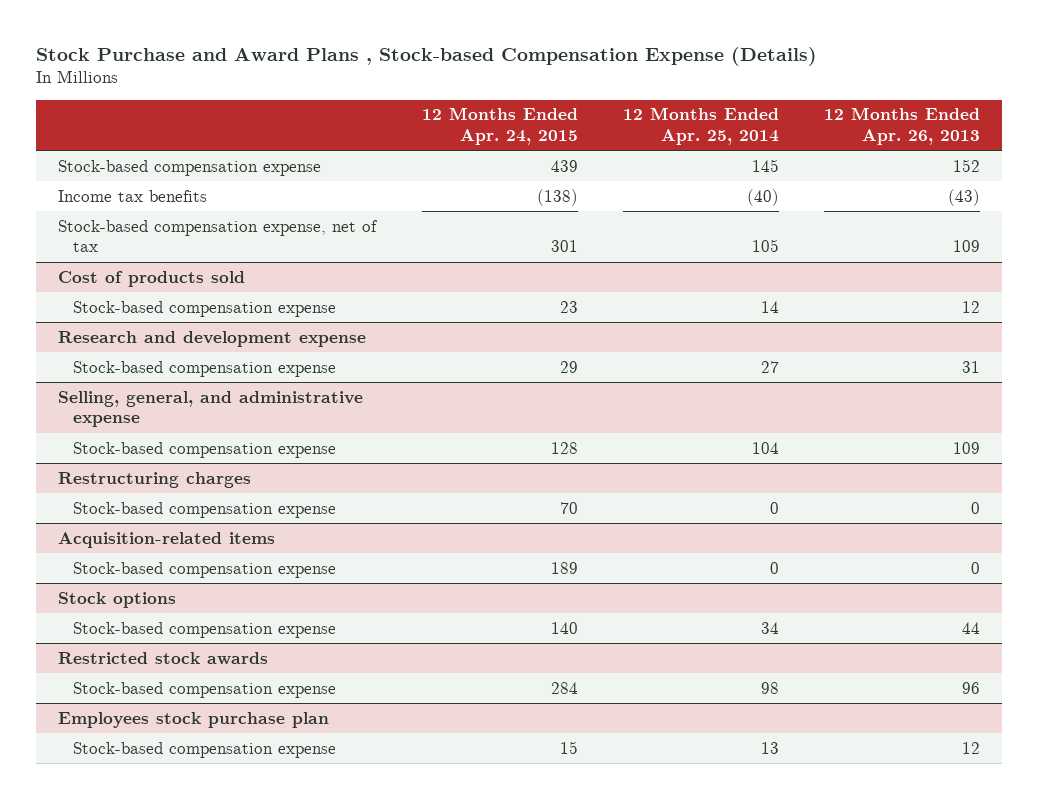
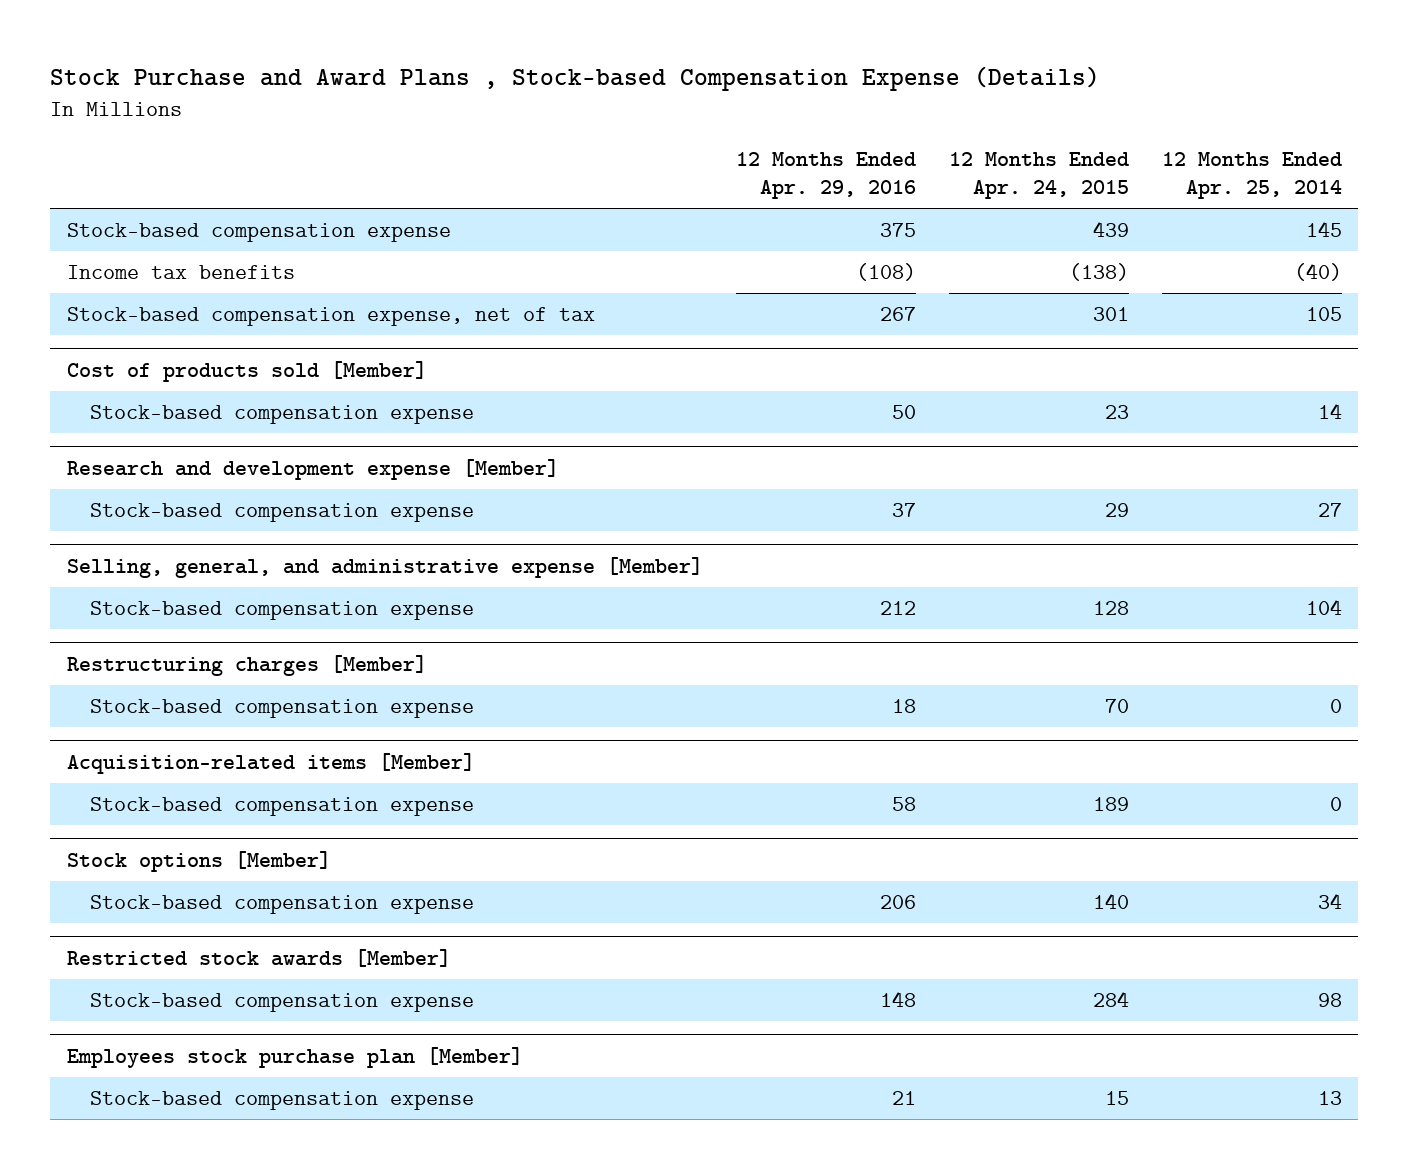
- | 12 Months Ended Apr. 24, 2015 | 12 Months Ended Apr. 25, 2014 | 12 Months Ended Apr. 26, 2013
+ | 12 Months Ended Apr. 29, 2016 | 12 Months Ended Apr. 24, 2015 | 12 Months Ended Apr. 25, 2014
- Cost of products sold
+ Cost of products sold [Member]
- Research and development expense
+ Research and development expense [Member]
- Selling, general, and administrative expense
+ Selling, general, and administrative expense [Member]
- Restructuring charges
+ Restructuring charges [Member]
- Acquisition-related items
+ Acquisition-related items [Member]
- Stock options
+ Stock options [Member]
- Restricted stock awards
+ Restricted stock awards [Member]
- Employees stock purchase plan
+ Employees stock purchase plan [Member]

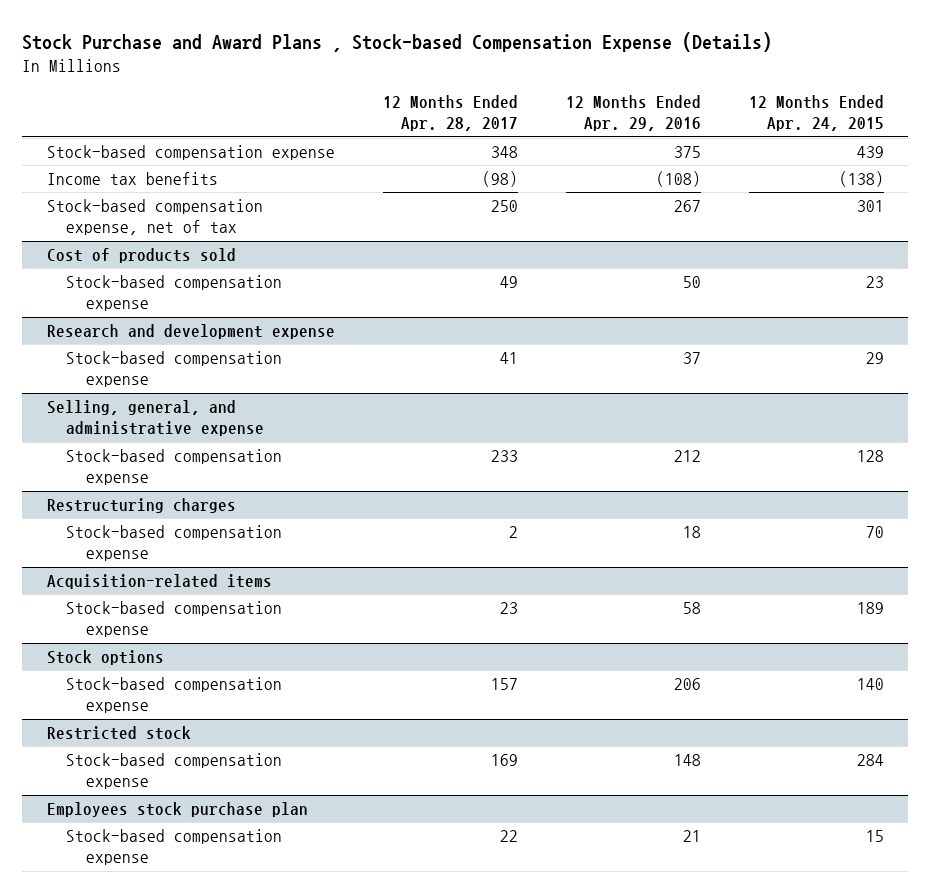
- | 12 Months Ended Apr. 29, 2016 | 12 Months Ended Apr. 24, 2015 | 12 Months Ended Apr. 25, 2014
+ | 12 Months Ended Apr. 28, 2017 | 12 Months Ended Apr. 29, 2016 | 12 Months Ended Apr. 24, 2015
- Cost of products sold [Member]
+ Cost of products sold
- Research and development expense [Member]
+ Research and development expense
- Selling, general, and administrative expense [Member]
+ Selling, general, and administrative expense
- Restructuring charges [Member]
+ Restructuring charges
- Acquisition-related items [Member]
+ Acquisition-related items
- Stock options [Member]
+ Stock options
- Restricted stock awards [Member]
+ Restricted stock
- Employees stock purchase plan [Member]
+ Employees stock purchase plan

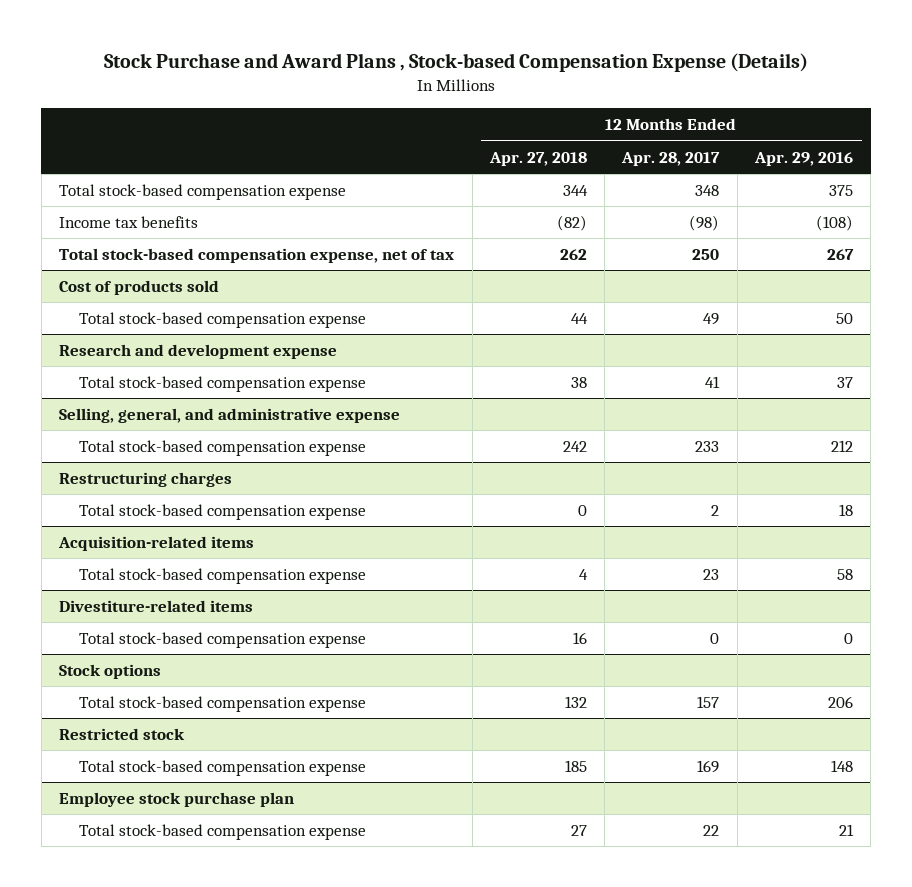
- | 12 Months Ended Apr. 28, 2017 | 12 Months Ended Apr. 29, 2016 | 12 Months Ended Apr. 24, 2015
+ | 12 Months Ended Apr. 27, 2018 | 12 Months Ended Apr. 28, 2017 | 12 Months Ended Apr. 29, 2016
- Stock-based compensation expense | 348 | 375 | 439
+ Total stock-based compensation expense | 344 | 348 | 375
- Stock-based compensation expense, net of tax | 250 | 267 | 301
+ Total stock-based compensation expense, net of tax | 262 | 250 | 267
@ Cost of products sold
- Stock-based compensation expense | 49 | 50 | 23
+ Total stock-based compensation expense | 44 | 49 | 50
@ Research and development expense
- Stock-based compensation expense | 41 | 37 | 29
+ Total stock-based compensation expense | 38 | 41 | 37
@ Selling, general, and administrative expense
- Stock-based compensation expense | 233 | 212 | 128
+ Total stock-based compensation expense | 242 | 233 | 212
@ Restructuring charges
- Stock-based compensation expense | 2 | 18 | 70
+ Total stock-based compensation expense | 0 | 2 | 18
@ Acquisition-related items
- Stock-based compensation expense | 23 | 58 | 189
+ Total stock-based compensation expense | 4 | 23 | 58
+ Divestiture-related items
+ Total stock-based compensation expense | 16 | 0 | 0
@ Stock options
- Stock-based compensation expense | 157 | 206 | 140
+ Total stock-based compensation expense | 132 | 157 | 206
@ Restricted stock
- Stock-based compensation expense | 169 | 148 | 284
- Employees stock purchase plan
- Stock-based compensation expense | 22 | 21 | 15
@ Restricted stock
+ Total stock-based compensation expense | 185 | 169 | 148
+ Employee stock purchase plan
+ Total stock-based compensation expense | 27 | 22 | 21

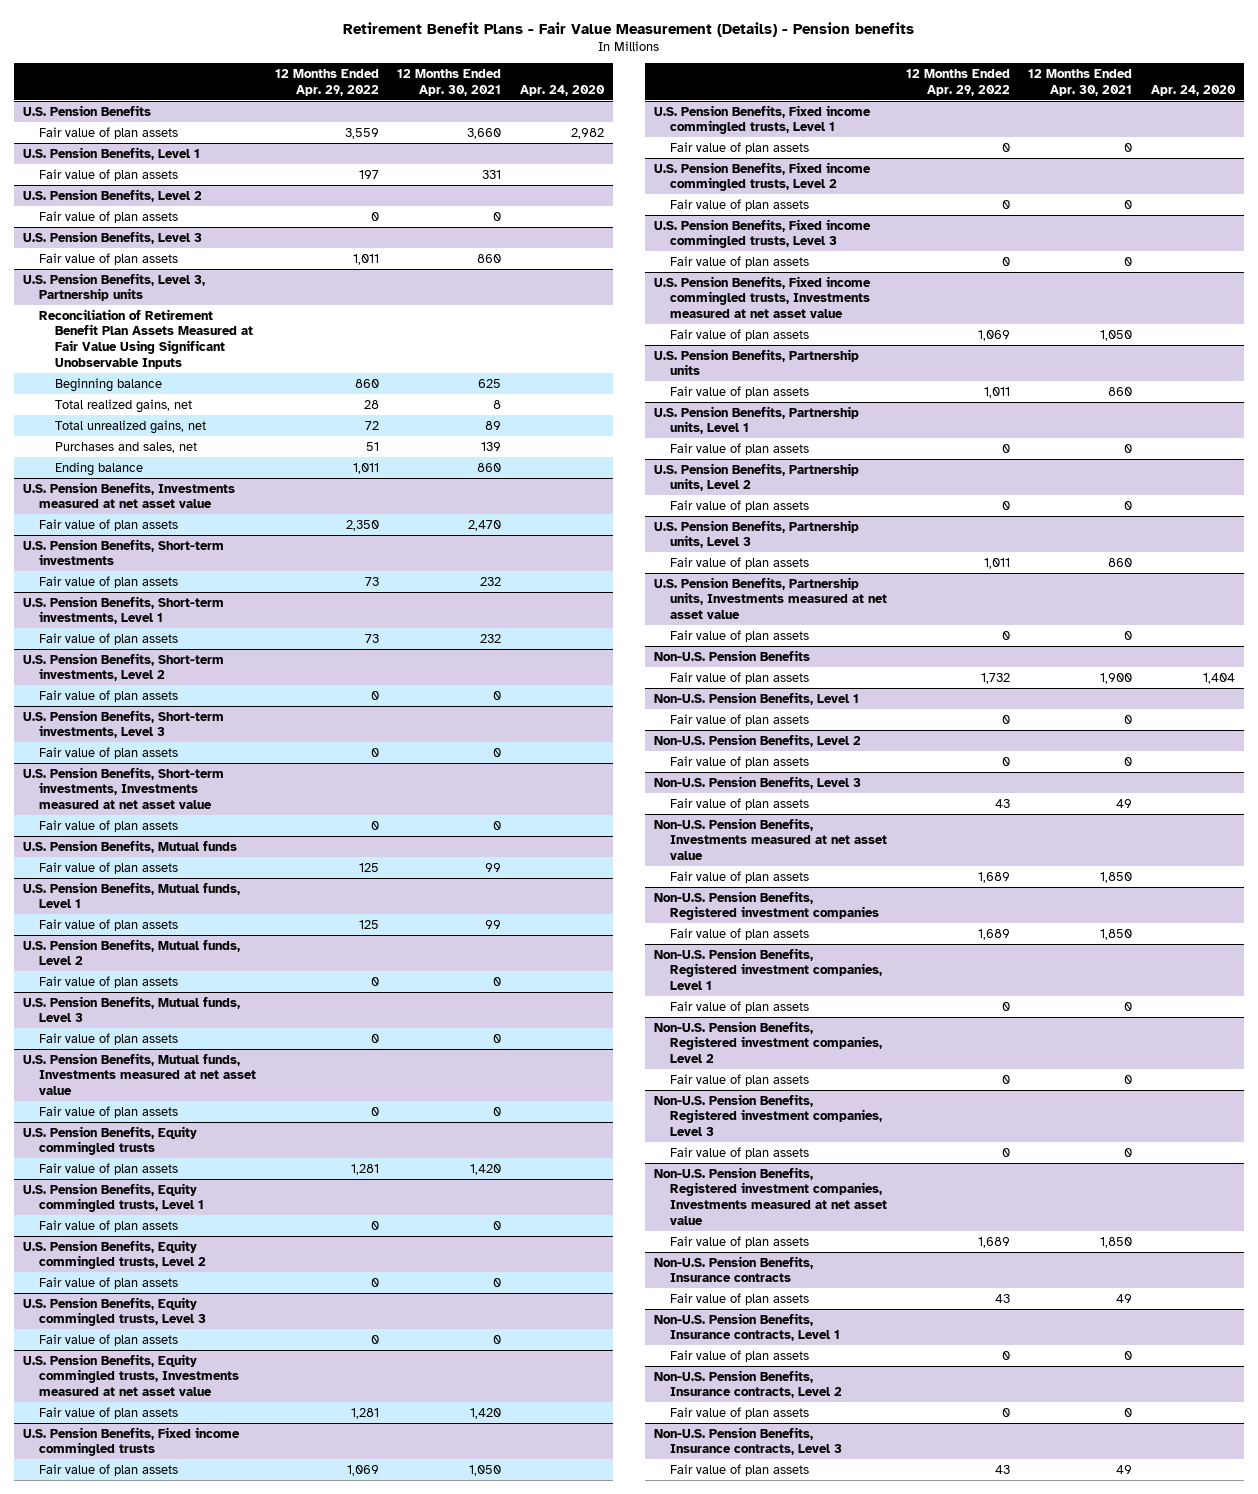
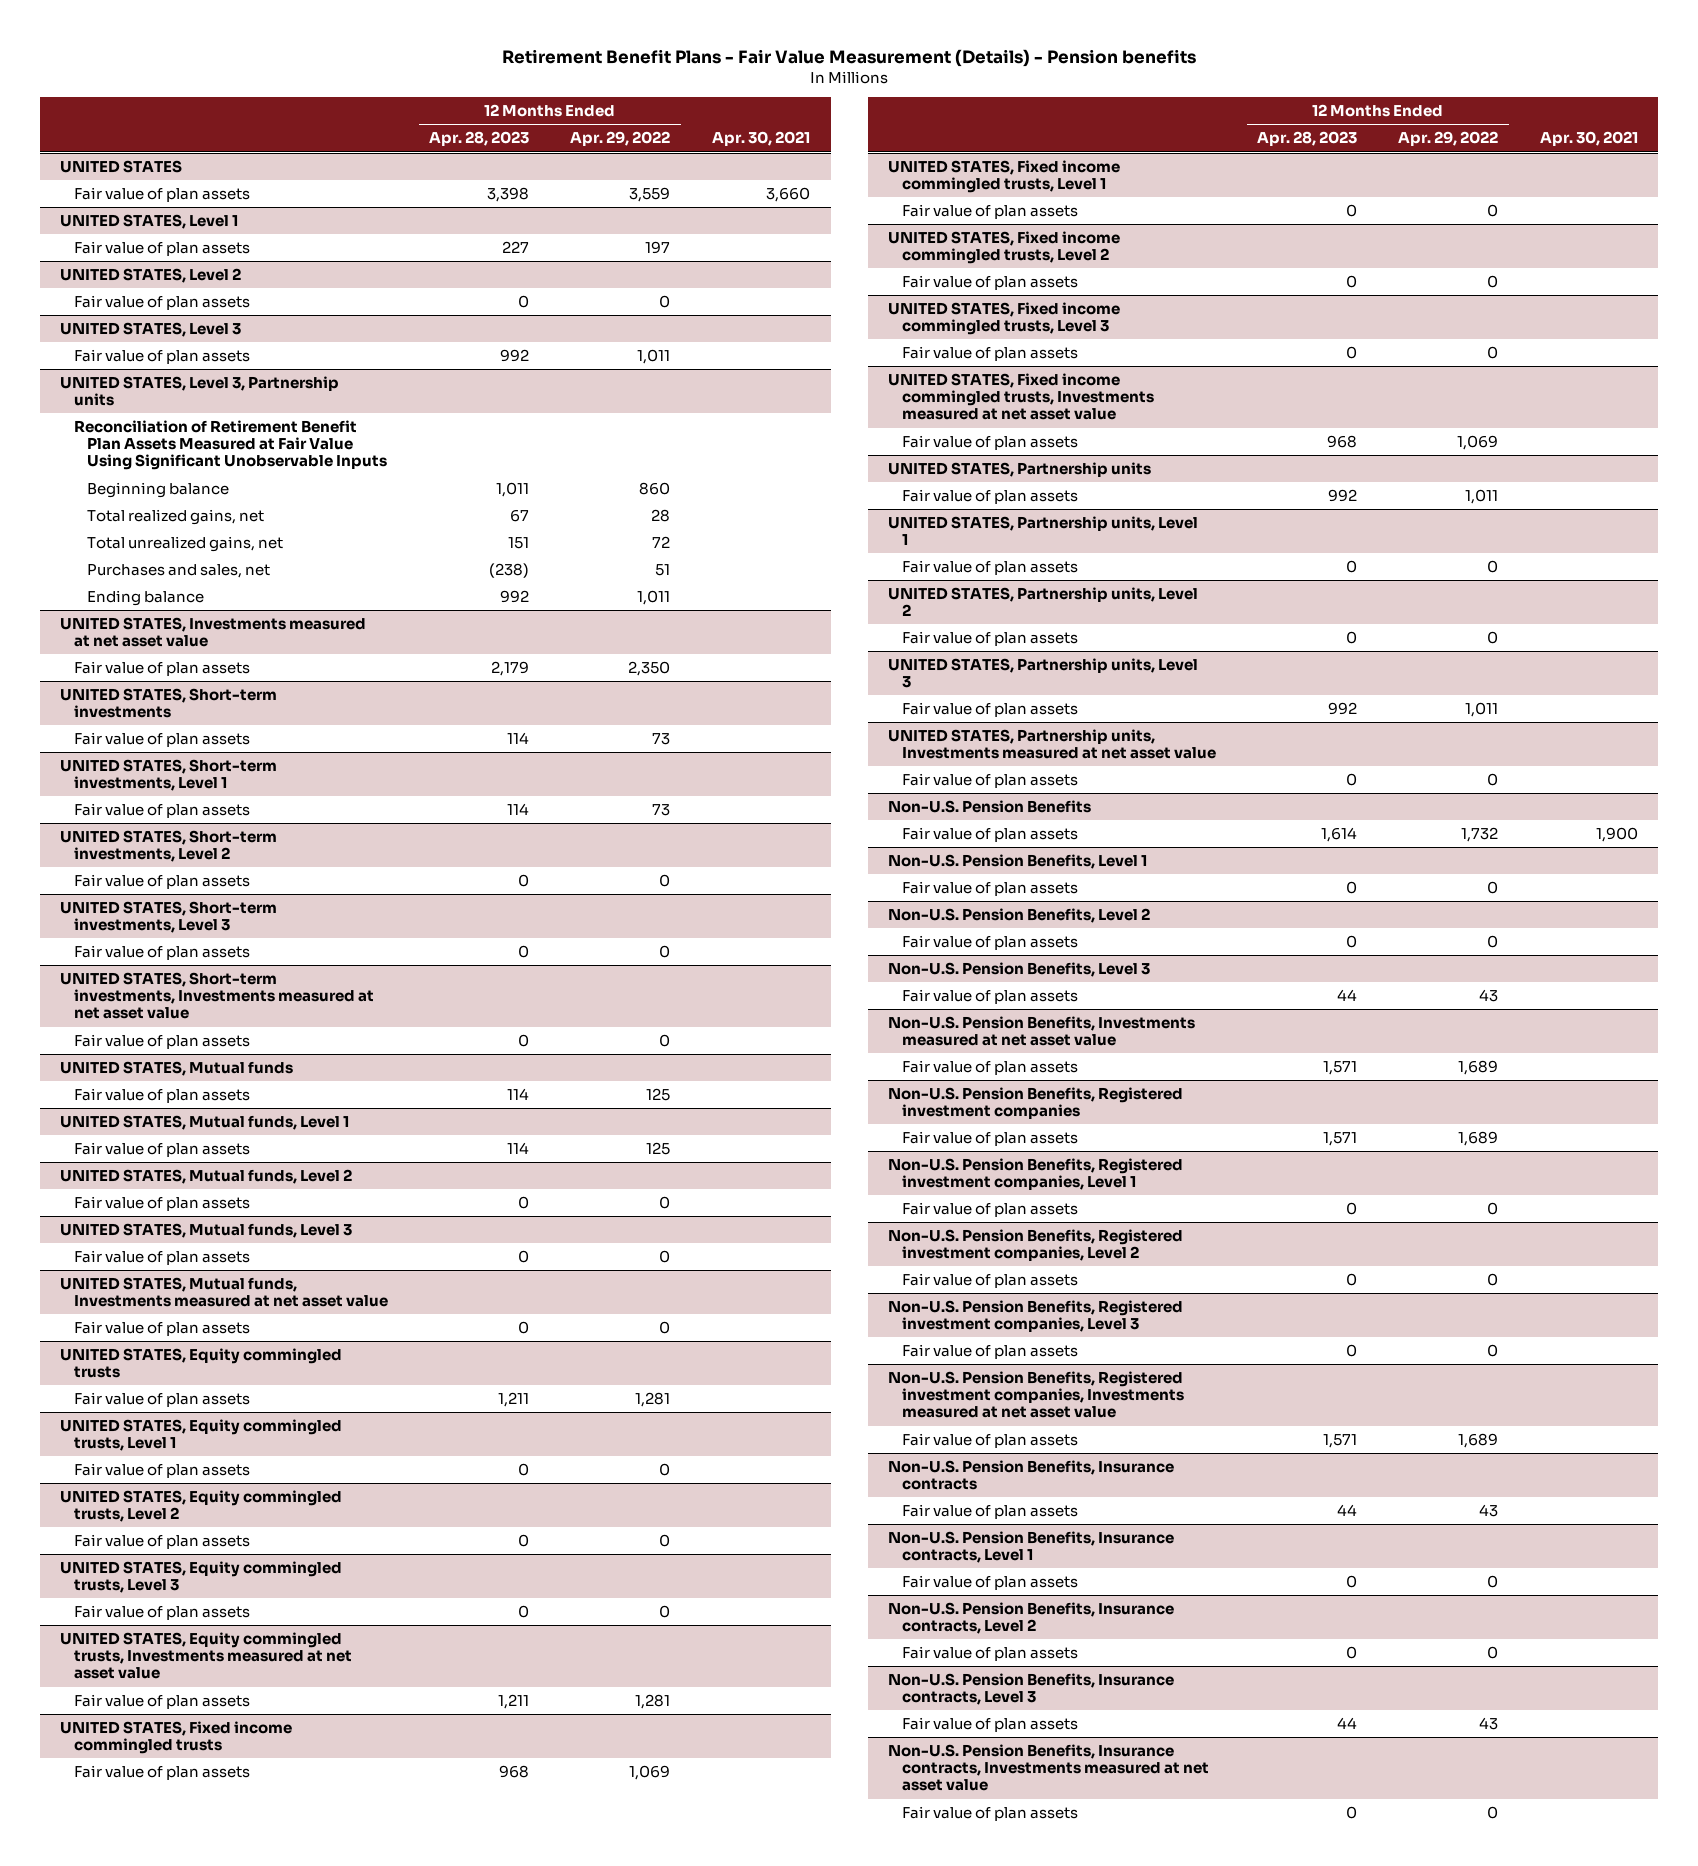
- | 12 Months Ended Apr. 29, 2022 | 12 Months Ended Apr. 30, 2021 | Apr. 24, 2020
+ | 12 Months Ended Apr. 28, 2023 | 12 Months Ended Apr. 29, 2022 | Apr. 30, 2021
- U.S. Pension Benefits
+ UNITED STATES
- U.S. Pension Benefits, Level 1
+ UNITED STATES, Level 1
- U.S. Pension Benefits, Level 2
+ UNITED STATES, Level 2
- U.S. Pension Benefits, Level 3
+ UNITED STATES, Level 3
- U.S. Pension Benefits, Level 3, Partnership units
+ UNITED STATES, Level 3, Partnership units
- U.S. Pension Benefits, Investments measured at net asset value
+ UNITED STATES, Investments measured at net asset value
- U.S. Pension Benefits, Short-term investments
+ UNITED STATES, Short-term investments
- U.S. Pension Benefits, Short-term investments, Level 1
+ UNITED STATES, Short-term investments, Level 1
- U.S. Pension Benefits, Short-term investments, Level 2
+ UNITED STATES, Short-term investments, Level 2
- U.S. Pension Benefits, Short-term investments, Level 3
+ UNITED STATES, Short-term investments, Level 3
- U.S. Pension Benefits, Short-term investments, Investments measured at net asset value
+ UNITED STATES, Short-term investments, Investments measured at net asset value
- U.S. Pension Benefits, Mutual funds
+ UNITED STATES, Mutual funds
- U.S. Pension Benefits, Mutual funds, Level 1
+ UNITED STATES, Mutual funds, Level 1
- U.S. Pension Benefits, Mutual funds, Level 2
+ UNITED STATES, Mutual funds, Level 2
- U.S. Pension Benefits, Mutual funds, Level 3
+ UNITED STATES, Mutual funds, Level 3
- U.S. Pension Benefits, Mutual funds, Investments measured at net asset value
+ UNITED STATES, Mutual funds, Investments measured at net asset value
- U.S. Pension Benefits, Equity commingled trusts
+ UNITED STATES, Equity commingled trusts
- U.S. Pension Benefits, Equity commingled trusts, Level 1
+ UNITED STATES, Equity commingled trusts, Level 1
- U.S. Pension Benefits, Equity commingled trusts, Level 2
+ UNITED STATES, Equity commingled trusts, Level 2
- U.S. Pension Benefits, Equity commingled trusts, Level 3
+ UNITED STATES, Equity commingled trusts, Level 3
- U.S. Pension Benefits, Equity commingled trusts, Investments measured at net asset value
+ UNITED STATES, Equity commingled trusts, Investments measured at net asset value
- U.S. Pension Benefits, Fixed income commingled trusts
+ UNITED STATES, Fixed income commingled trusts
- U.S. Pension Benefits, Fixed income commingled trusts, Level 1
+ UNITED STATES, Fixed income commingled trusts, Level 1
- U.S. Pension Benefits, Fixed income commingled trusts, Level 2
+ UNITED STATES, Fixed income commingled trusts, Level 2
- U.S. Pension Benefits, Fixed income commingled trusts, Level 3
+ UNITED STATES, Fixed income commingled trusts, Level 3
- U.S. Pension Benefits, Fixed income commingled trusts, Investments measured at net asset value
+ UNITED STATES, Fixed income commingled trusts, Investments measured at net asset value
- U.S. Pension Benefits, Partnership units
+ UNITED STATES, Partnership units
- U.S. Pension Benefits, Partnership units, Level 1
+ UNITED STATES, Partnership units, Level 1
- U.S. Pension Benefits, Partnership units, Level 2
+ UNITED STATES, Partnership units, Level 2
- U.S. Pension Benefits, Partnership units, Level 3
+ UNITED STATES, Partnership units, Level 3
- U.S. Pension Benefits, Partnership units, Investments measured at net asset value
+ UNITED STATES, Partnership units, Investments measured at net asset value
+ Non-U.S. Pension Benefits, Insurance contracts, Investments measured at net asset value
+ Fair value of plan assets | 0 | 0 |

